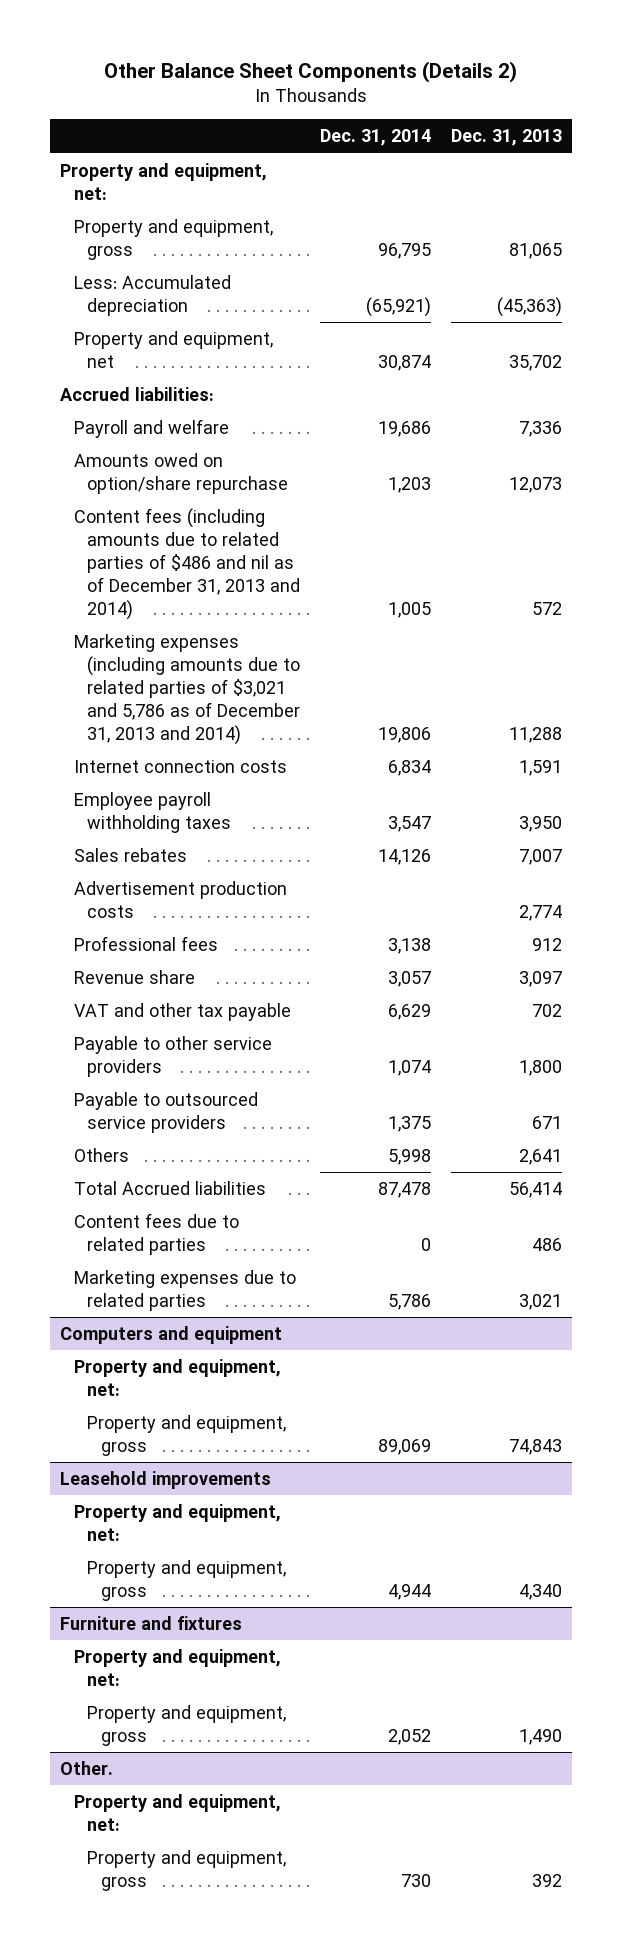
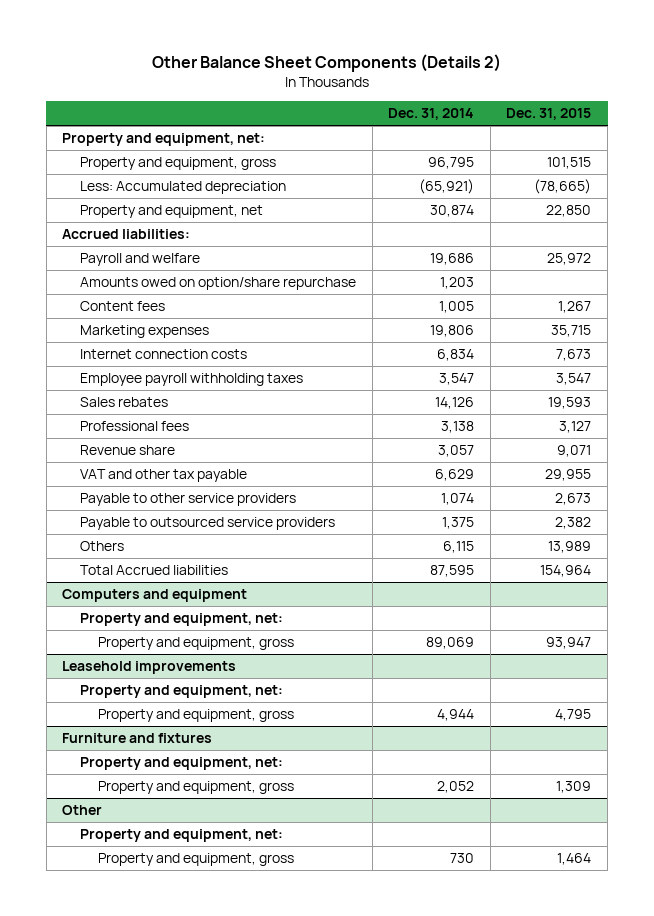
- | Dec. 31, 2014 | Dec. 31, 2013
+ | Dec. 31, 2014 | Dec. 31, 2015
- Content fees (including amounts due to related parties of $486 and nil as of December 31, 2013 and 2014) | 1,005 | 572
- Marketing expenses (including amounts due to related parties of $3,021 and 5,786 as of December 31, 2013 and 2014) | 19,806 | 11,288
+ Content fees | 1,005 | 1,267
+ Marketing expenses | 19,806 | 35,715
- Advertisement production costs | | 2,774
- Others | 5,998 | 2,641
- Total Accrued liabilities | 87,478 | 56,414
- Content fees due to related parties | 0 | 486
- Marketing expenses due to related parties | 5,786 | 3,021
+ Others | 6,115 | 13,989
+ Total Accrued liabilities | 87,595 | 154,964
- Other.
+ Other

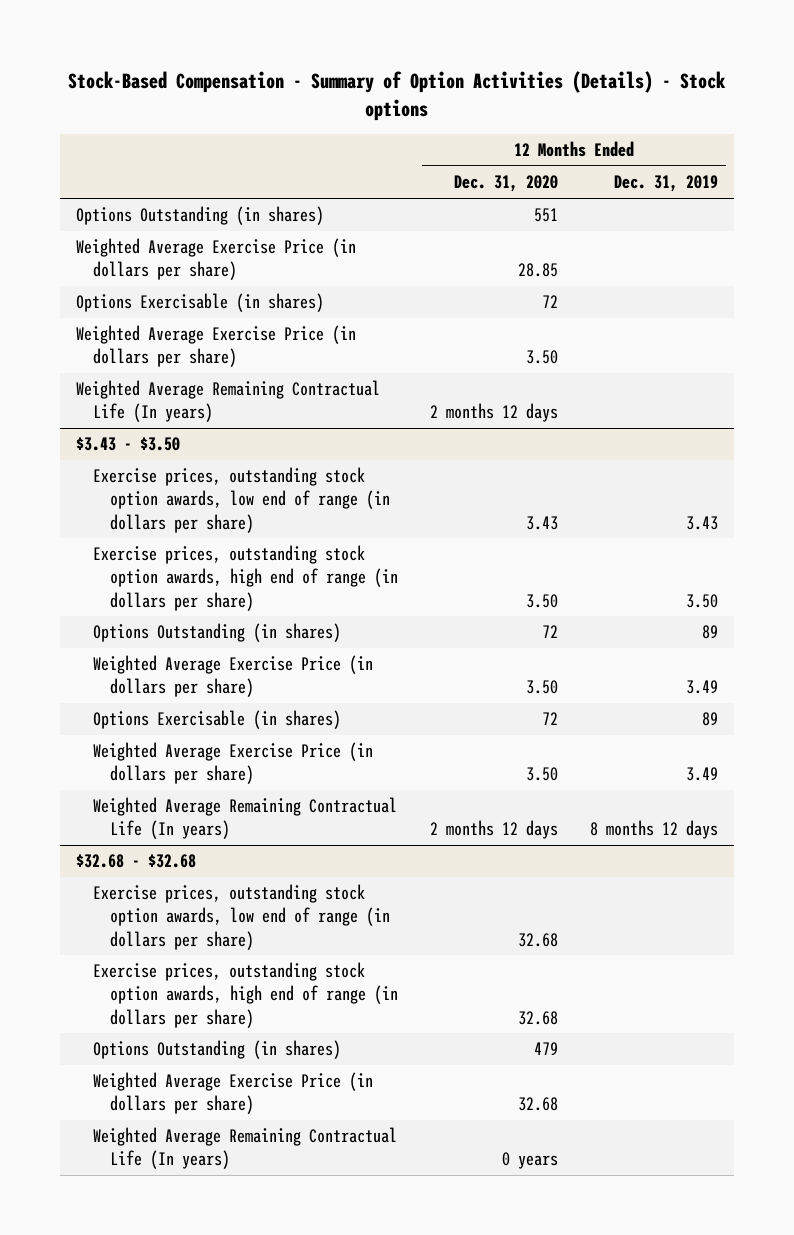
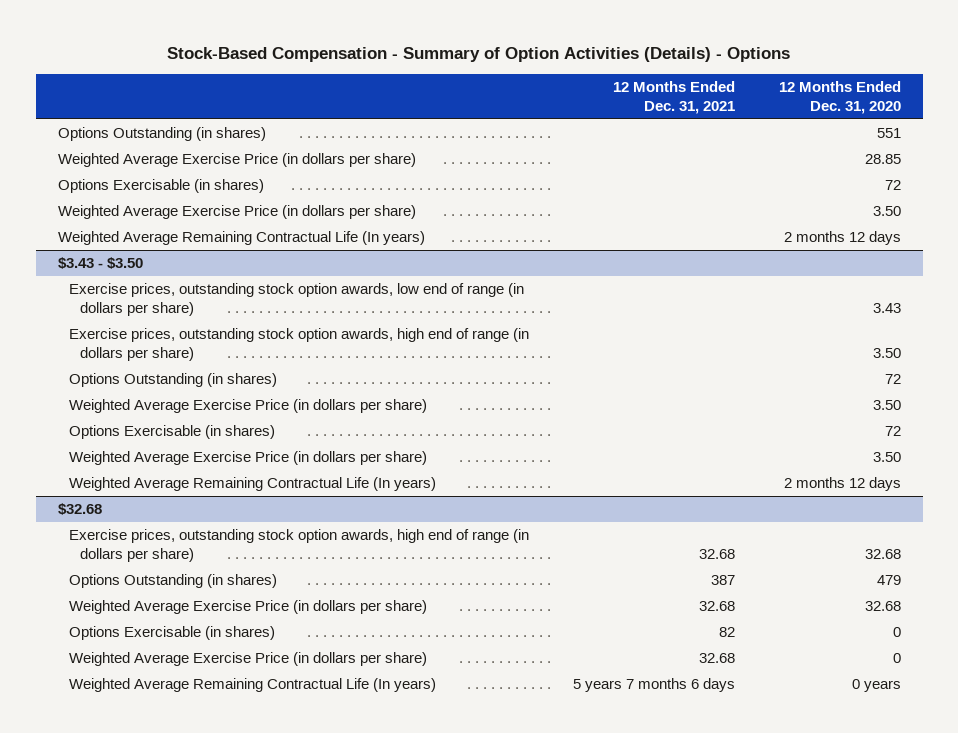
- Stock-Based Compensation - Summary of Option Activities (Details) - Stock options
+ Stock-Based Compensation - Summary of Option Activities (Details) - Options
- | 12 Months Ended Dec. 31, 2020 | 12 Months Ended Dec. 31, 2019
+ | 12 Months Ended Dec. 31, 2021 | 12 Months Ended Dec. 31, 2020
- $32.68 - $32.68
- Exercise prices, outstanding stock option awards, low end of range (in dollars per share) | 32.68 |
+ $32.68
+ Options Exercisable (in shares) | 82 | 0
+ Weighted Average Exercise Price (in dollars per share) | 32.68 | 0

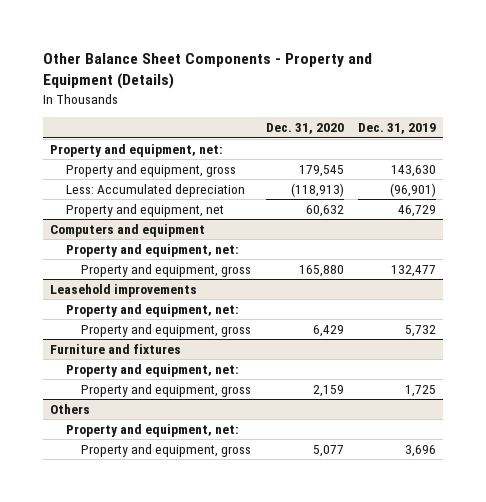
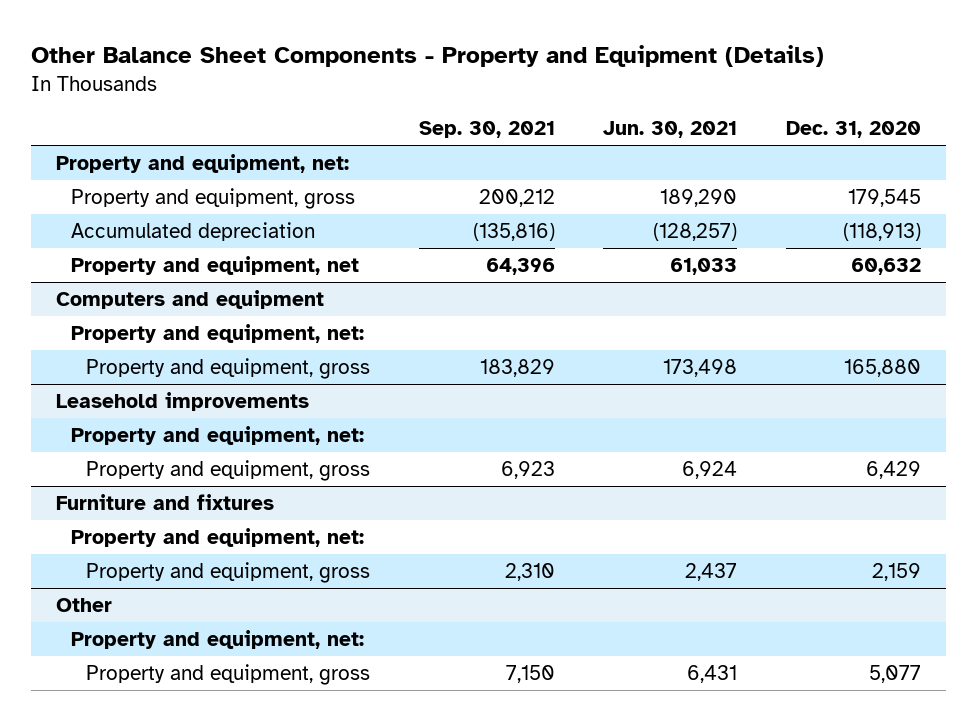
- | Dec. 31, 2020 | Dec. 31, 2019
+ | Sep. 30, 2021 | Jun. 30, 2021 | Dec. 31, 2020
- Less: Accumulated depreciation | (118,913) | (96,901)
+ Accumulated depreciation | (135,816) | (128,257) | (118,913)
- Others
+ Other

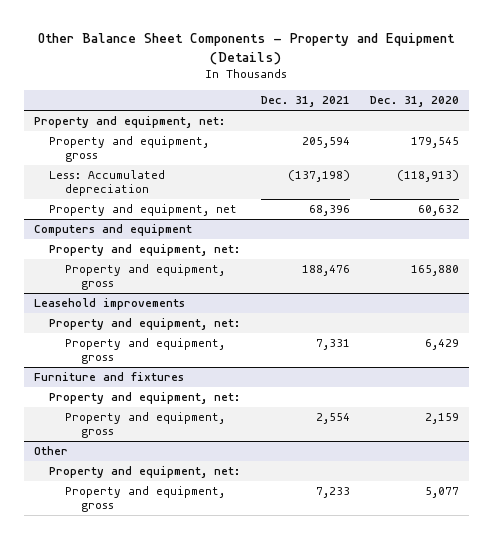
- | Sep. 30, 2021 | Jun. 30, 2021 | Dec. 31, 2020
+ | Dec. 31, 2021 | Dec. 31, 2020
- Accumulated depreciation | (135,816) | (128,257) | (118,913)
+ Less: Accumulated depreciation | (137,198) | (118,913)

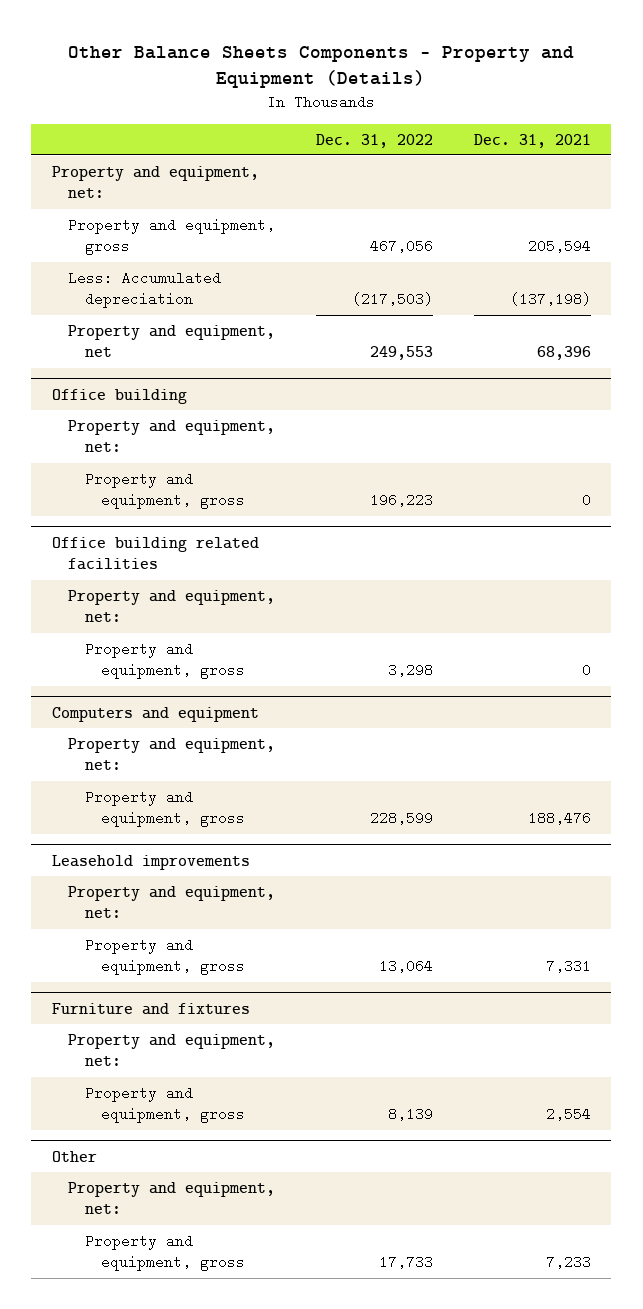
- Other Balance Sheet Components - Property and Equipment (Details)
+ Other Balance Sheets Components - Property and Equipment (Details)
- | Dec. 31, 2021 | Dec. 31, 2020
+ | Dec. 31, 2022 | Dec. 31, 2021
+ Office building
+ Property and equipment, net:
+ Property and equipment, gross | 196,223 | 0
+ Office building related facilities
+ Property and equipment, net:
+ Property and equipment, gross | 3,298 | 0

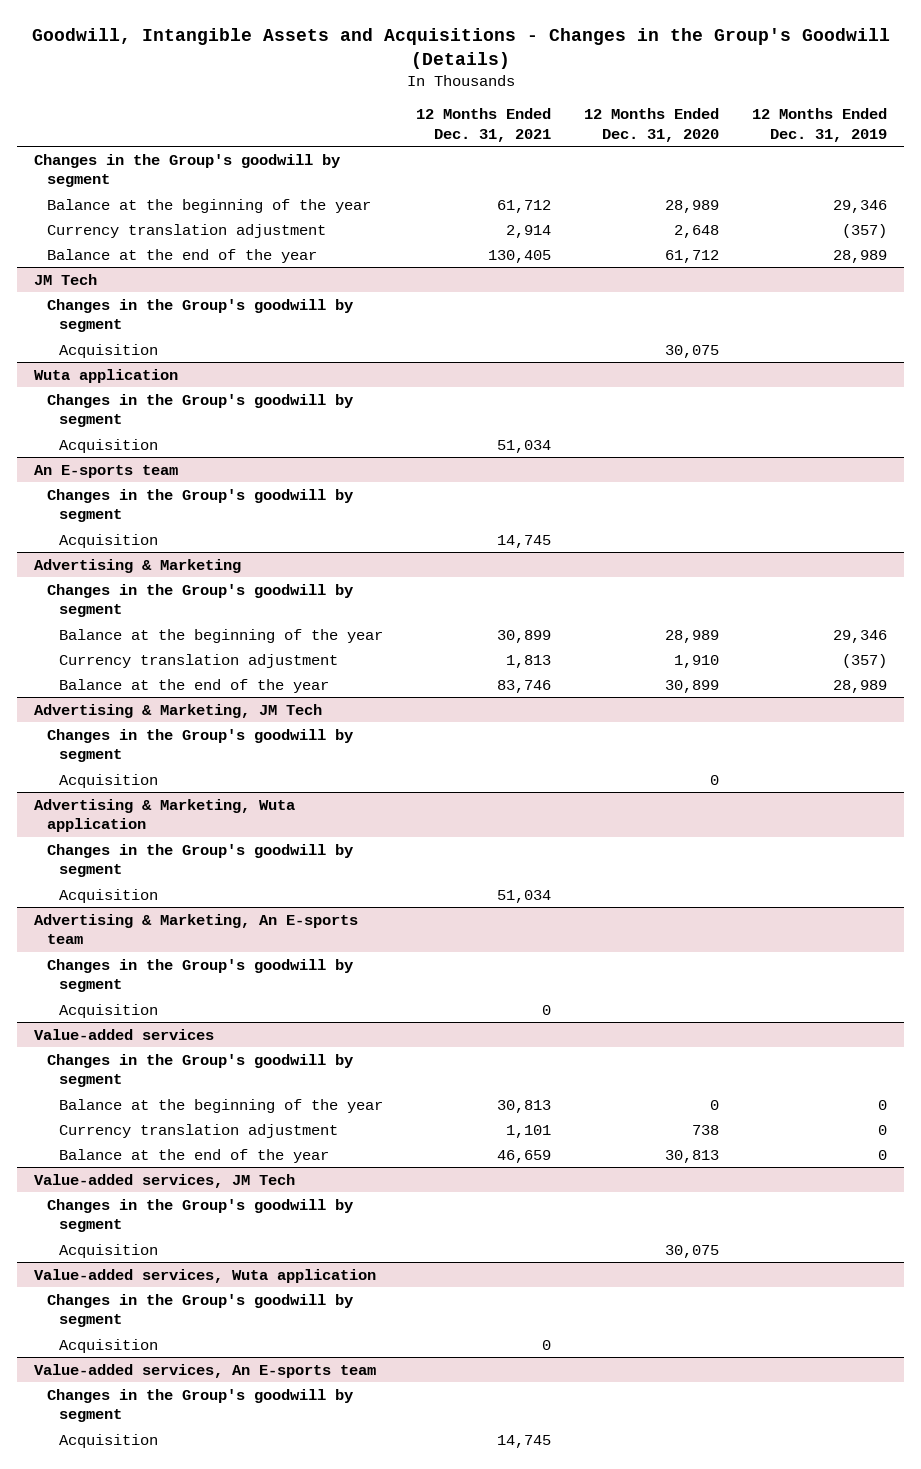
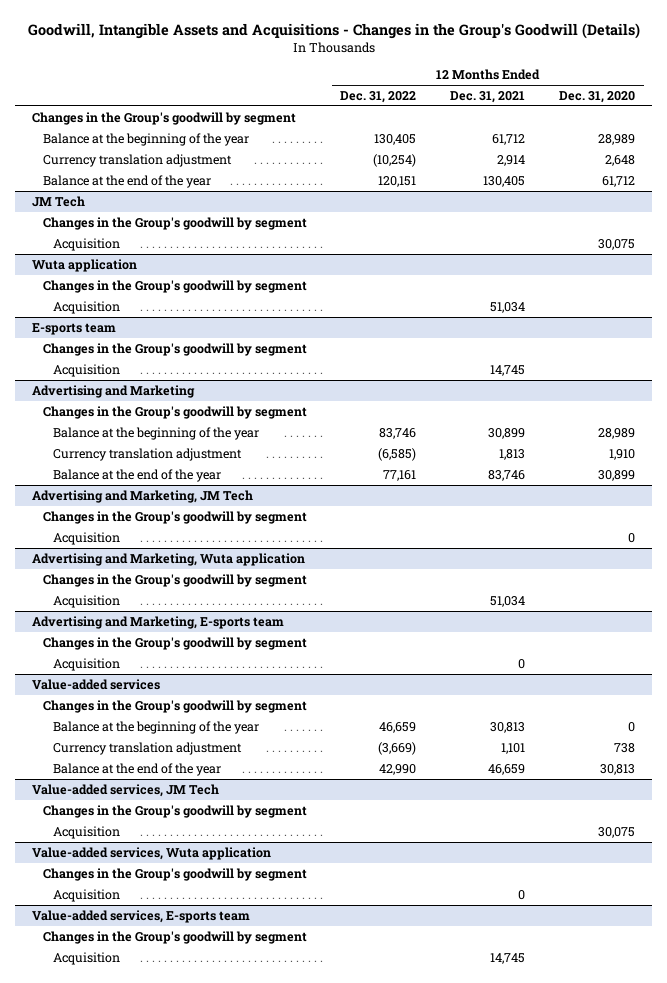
- | 12 Months Ended Dec. 31, 2021 | 12 Months Ended Dec. 31, 2020 | 12 Months Ended Dec. 31, 2019
+ | 12 Months Ended Dec. 31, 2022 | 12 Months Ended Dec. 31, 2021 | 12 Months Ended Dec. 31, 2020
- An E-sports team
+ E-sports team
- Advertising & Marketing
+ Advertising and Marketing
- Advertising & Marketing, JM Tech
+ Advertising and Marketing, JM Tech
- Advertising & Marketing, Wuta application
+ Advertising and Marketing, Wuta application
- Advertising & Marketing, An E-sports team
+ Advertising and Marketing, E-sports team
- Value-added services, An E-sports team
+ Value-added services, E-sports team

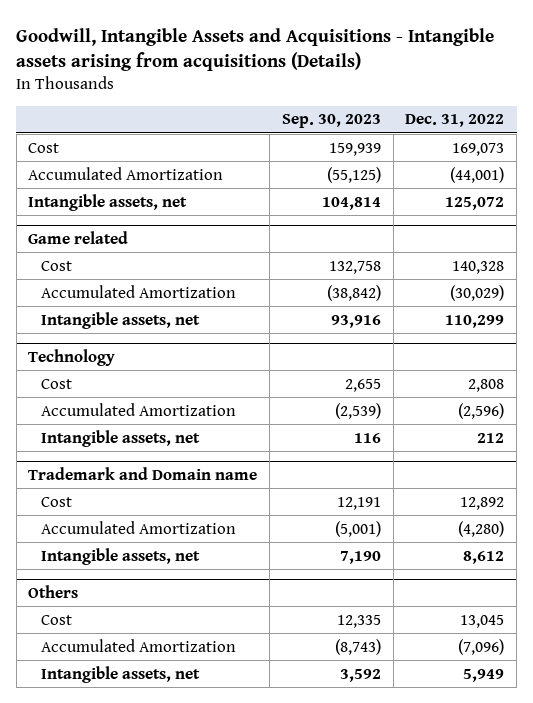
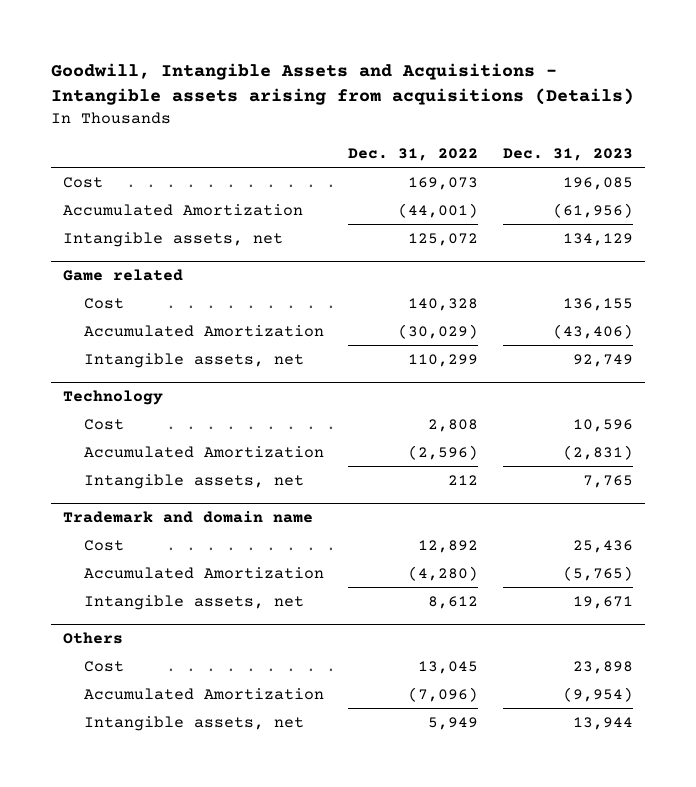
- | Sep. 30, 2023 | Dec. 31, 2022
+ | Dec. 31, 2022 | Dec. 31, 2023
- Trademark and Domain name
+ Trademark and domain name

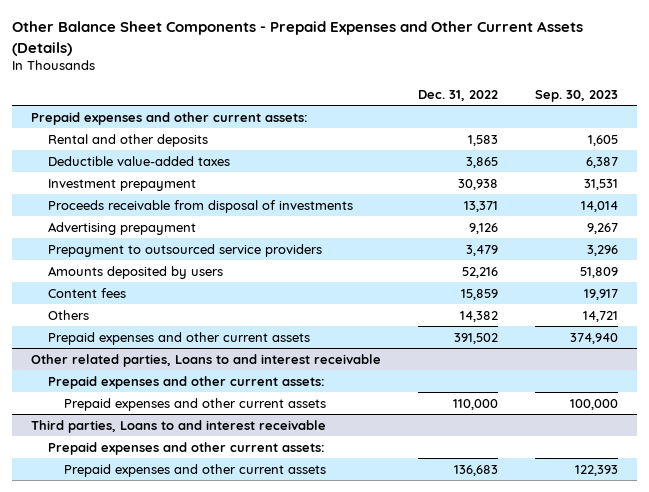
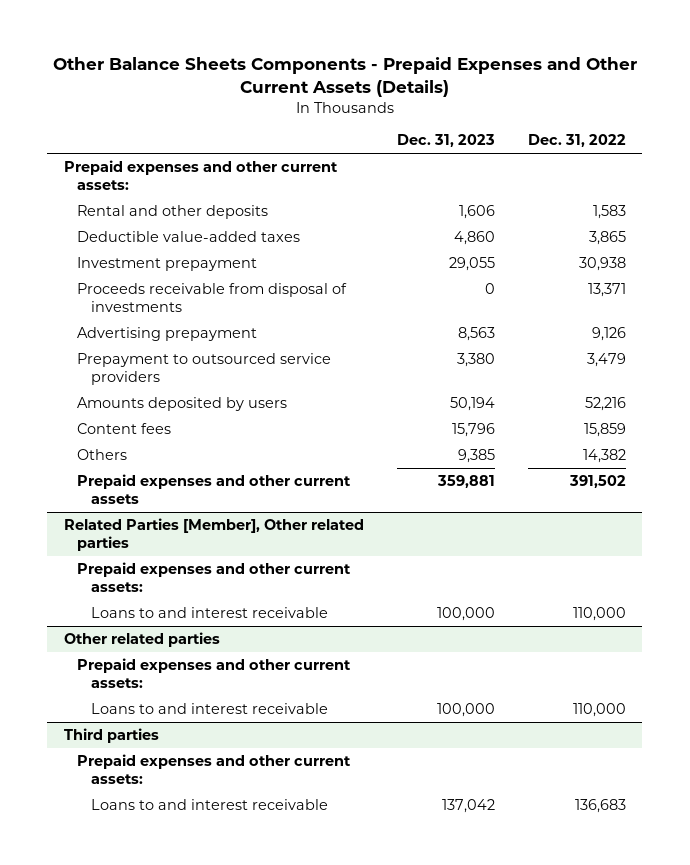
- Other Balance Sheet Components - Prepaid Expenses and Other Current Assets (Details)
+ Other Balance Sheets Components - Prepaid Expenses and Other Current Assets (Details)
- | Dec. 31, 2022 | Sep. 30, 2023
+ | Dec. 31, 2023 | Dec. 31, 2022
- Other related parties, Loans to and interest receivable
+ Related Parties [Member], Other related parties
- Prepaid expenses and other current assets | 110,000 | 100,000
- Third parties, Loans to and interest receivable
+ Loans to and interest receivable | 100,000 | 110,000
+ Other related parties
- Prepaid expenses and other current assets | 136,683 | 122,393
+ Loans to and interest receivable | 100,000 | 110,000
+ Third parties
+ Prepaid expenses and other current assets:
+ Loans to and interest receivable | 137,042 | 136,683

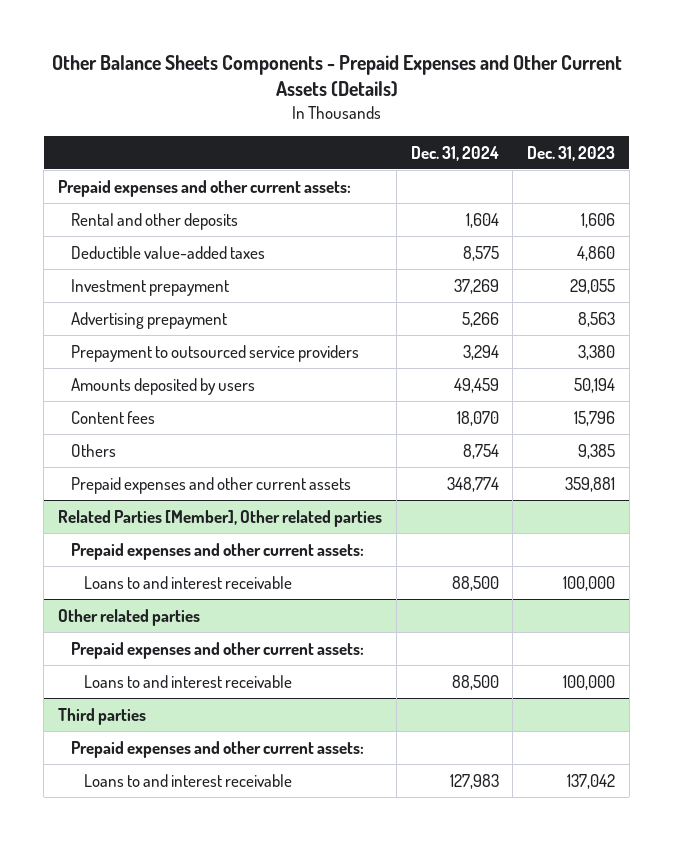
- | Dec. 31, 2023 | Dec. 31, 2022
+ | Dec. 31, 2024 | Dec. 31, 2023
- Proceeds receivable from disposal of investments | 0 | 13,371

